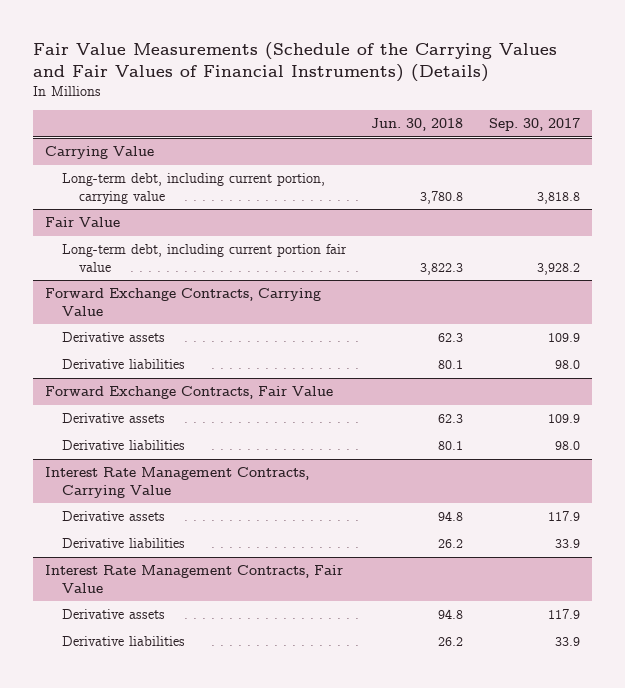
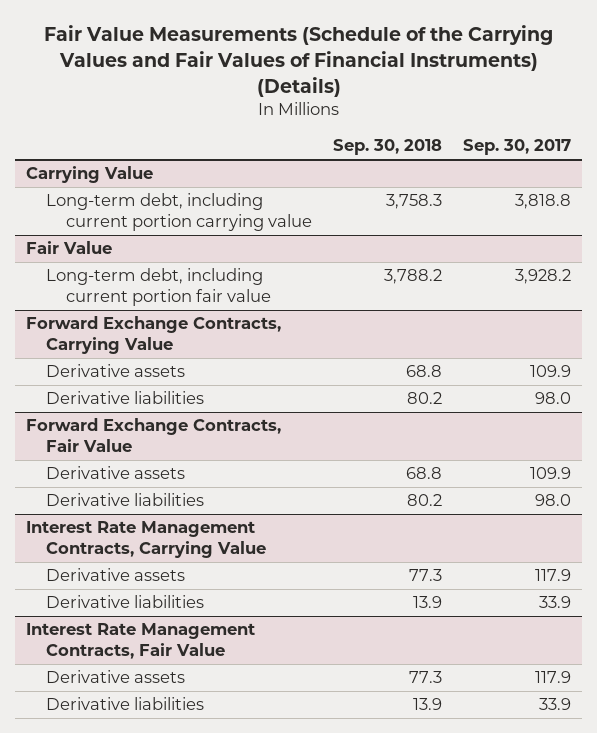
- | Jun. 30, 2018 | Sep. 30, 2017
+ | Sep. 30, 2018 | Sep. 30, 2017
@ Carrying Value
- Long-term debt, including current portion, carrying value | 3,780.8 | 3,818.8
+ Long-term debt, including current portion carrying value | 3,758.3 | 3,818.8

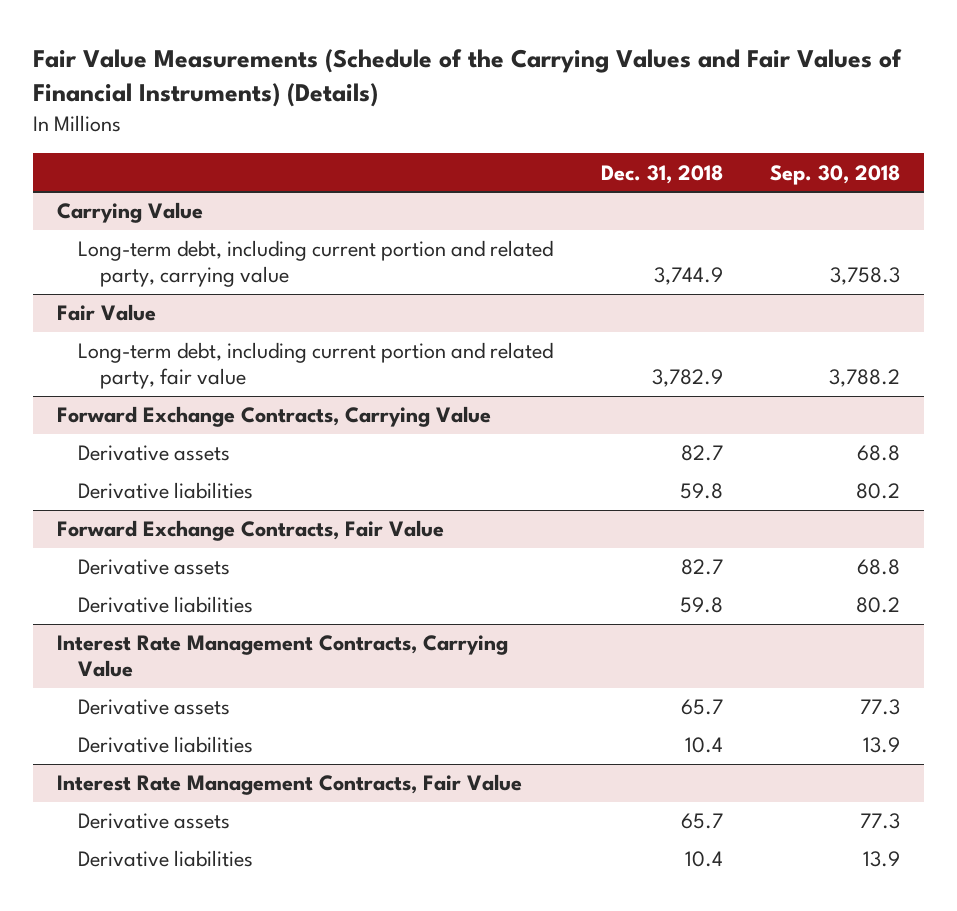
- | Sep. 30, 2018 | Sep. 30, 2017
+ | Dec. 31, 2018 | Sep. 30, 2018
@ Carrying Value
- Long-term debt, including current portion carrying value | 3,758.3 | 3,818.8
+ Long-term debt, including current portion and related party, carrying value | 3,744.9 | 3,758.3
@ Fair Value
- Long-term debt, including current portion fair value | 3,788.2 | 3,928.2
+ Long-term debt, including current portion and related party, fair value | 3,782.9 | 3,788.2

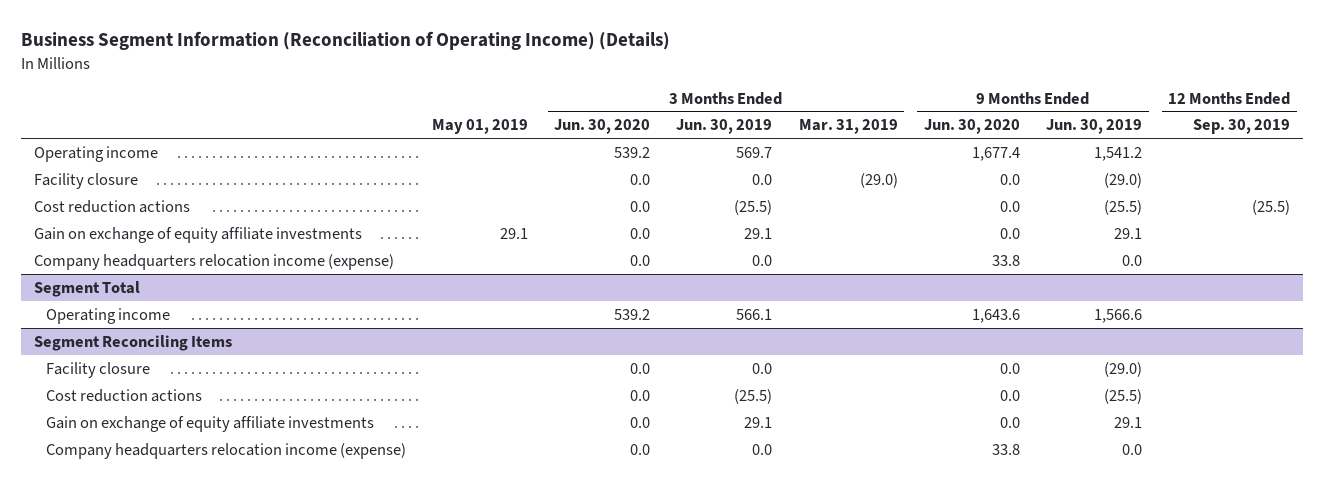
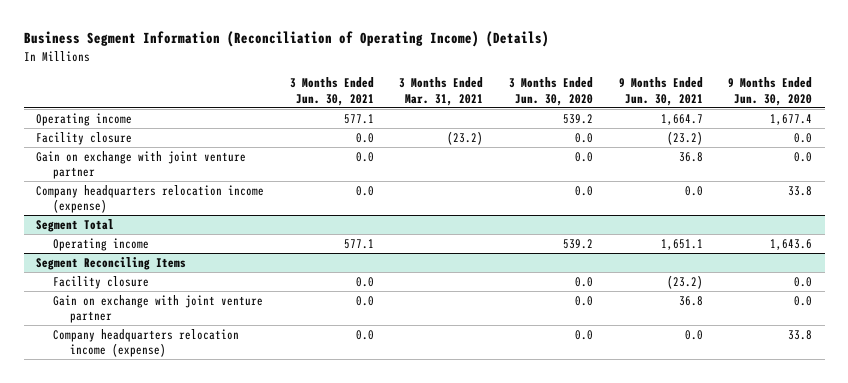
- | May 01, 2019 | 3 Months Ended Jun. 30, 2020 | 3 Months Ended Jun. 30, 2019 | 3 Months Ended Mar. 31, 2019 | 9 Months Ended Jun. 30, 2020 | 9 Months Ended Jun. 30, 2019 | 12 Months Ended Sep. 30, 2019
+ | 3 Months Ended Jun. 30, 2021 | 3 Months Ended Mar. 31, 2021 | 3 Months Ended Jun. 30, 2020 | 9 Months Ended Jun. 30, 2021 | 9 Months Ended Jun. 30, 2020
- Cost reduction actions | | 0.0 | (25.5) | | 0.0 | (25.5) | (25.5)
- Gain on exchange of equity affiliate investments | 29.1 | 0.0 | 29.1 | | 0.0 | 29.1 |
+ Gain on exchange with joint venture partner | 0.0 | | 0.0 | 36.8 | 0.0
@ Segment Reconciling Items
- Cost reduction actions | | 0.0 | (25.5) | | 0.0 | (25.5) |
- Gain on exchange of equity affiliate investments | | 0.0 | 29.1 | | 0.0 | 29.1 |
+ Gain on exchange with joint venture partner | 0.0 | | 0.0 | 36.8 | 0.0

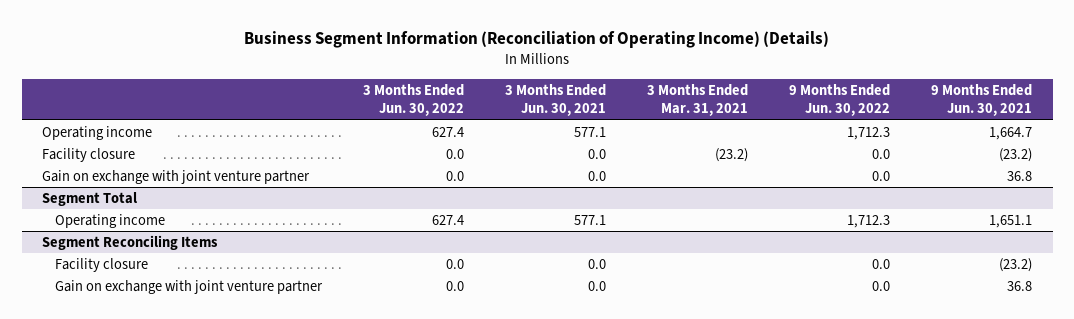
- | 3 Months Ended Jun. 30, 2021 | 3 Months Ended Mar. 31, 2021 | 3 Months Ended Jun. 30, 2020 | 9 Months Ended Jun. 30, 2021 | 9 Months Ended Jun. 30, 2020
+ | 3 Months Ended Jun. 30, 2022 | 3 Months Ended Jun. 30, 2021 | 3 Months Ended Mar. 31, 2021 | 9 Months Ended Jun. 30, 2022 | 9 Months Ended Jun. 30, 2021
- Company headquarters relocation income (expense) | 0.0 | | 0.0 | 0.0 | 33.8
@ Segment Reconciling Items
- Company headquarters relocation income (expense) | 0.0 | | 0.0 | 0.0 | 33.8

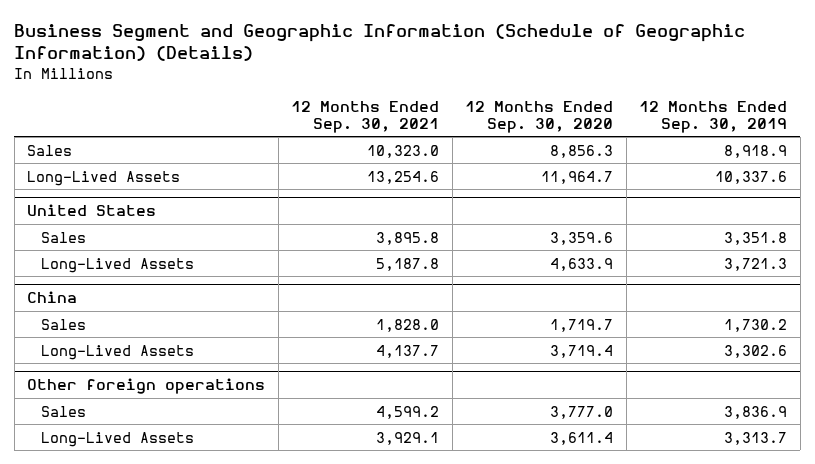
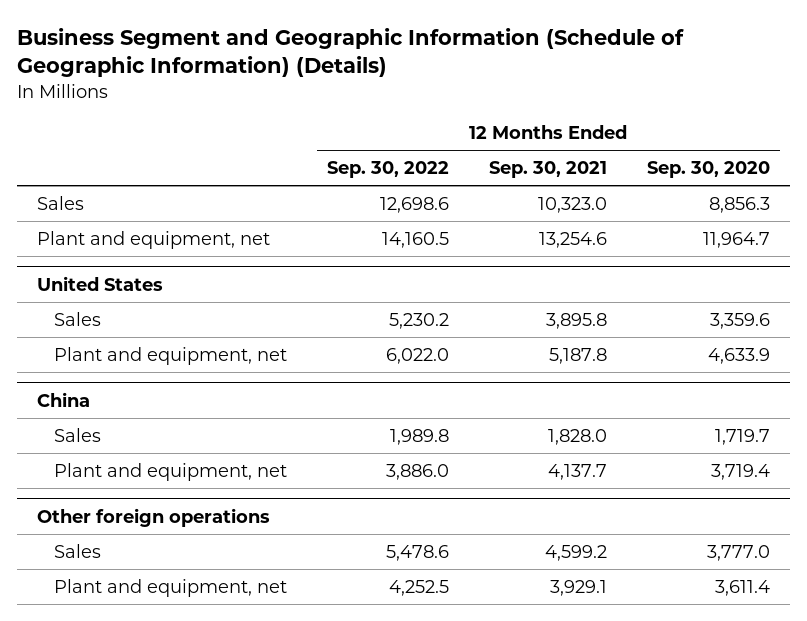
- | 12 Months Ended Sep. 30, 2021 | 12 Months Ended Sep. 30, 2020 | 12 Months Ended Sep. 30, 2019
+ | 12 Months Ended Sep. 30, 2022 | 12 Months Ended Sep. 30, 2021 | 12 Months Ended Sep. 30, 2020
- Long-Lived Assets | 13,254.6 | 11,964.7 | 10,337.6
+ Plant and equipment, net | 14,160.5 | 13,254.6 | 11,964.7
@ United States
- Long-Lived Assets | 5,187.8 | 4,633.9 | 3,721.3
+ Plant and equipment, net | 6,022.0 | 5,187.8 | 4,633.9
@ China
- Long-Lived Assets | 4,137.7 | 3,719.4 | 3,302.6
+ Plant and equipment, net | 3,886.0 | 4,137.7 | 3,719.4
@ Other foreign operations
- Long-Lived Assets | 3,929.1 | 3,611.4 | 3,313.7
+ Plant and equipment, net | 4,252.5 | 3,929.1 | 3,611.4

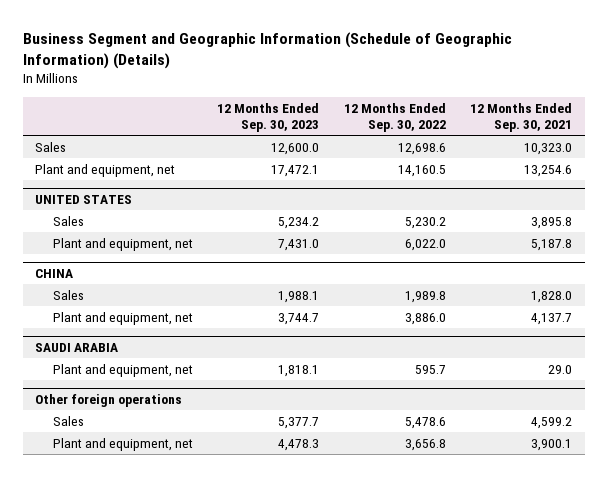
- | 12 Months Ended Sep. 30, 2022 | 12 Months Ended Sep. 30, 2021 | 12 Months Ended Sep. 30, 2020
+ | 12 Months Ended Sep. 30, 2023 | 12 Months Ended Sep. 30, 2022 | 12 Months Ended Sep. 30, 2021
- United States
+ UNITED STATES
- China
+ CHINA
+ SAUDI ARABIA
+ Plant and equipment, net | 1,818.1 | 595.7 | 29.0
@ Other foreign operations
- Plant and equipment, net | 4,252.5 | 3,929.1 | 3,611.4
+ Plant and equipment, net | 4,478.3 | 3,656.8 | 3,900.1

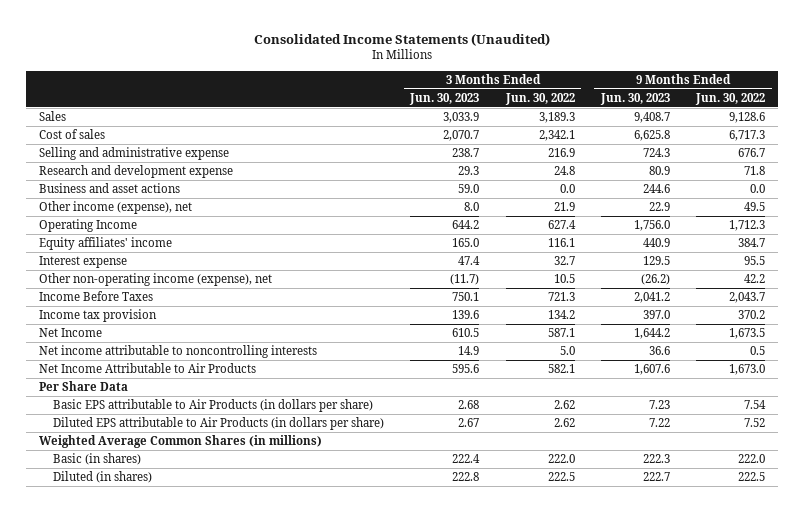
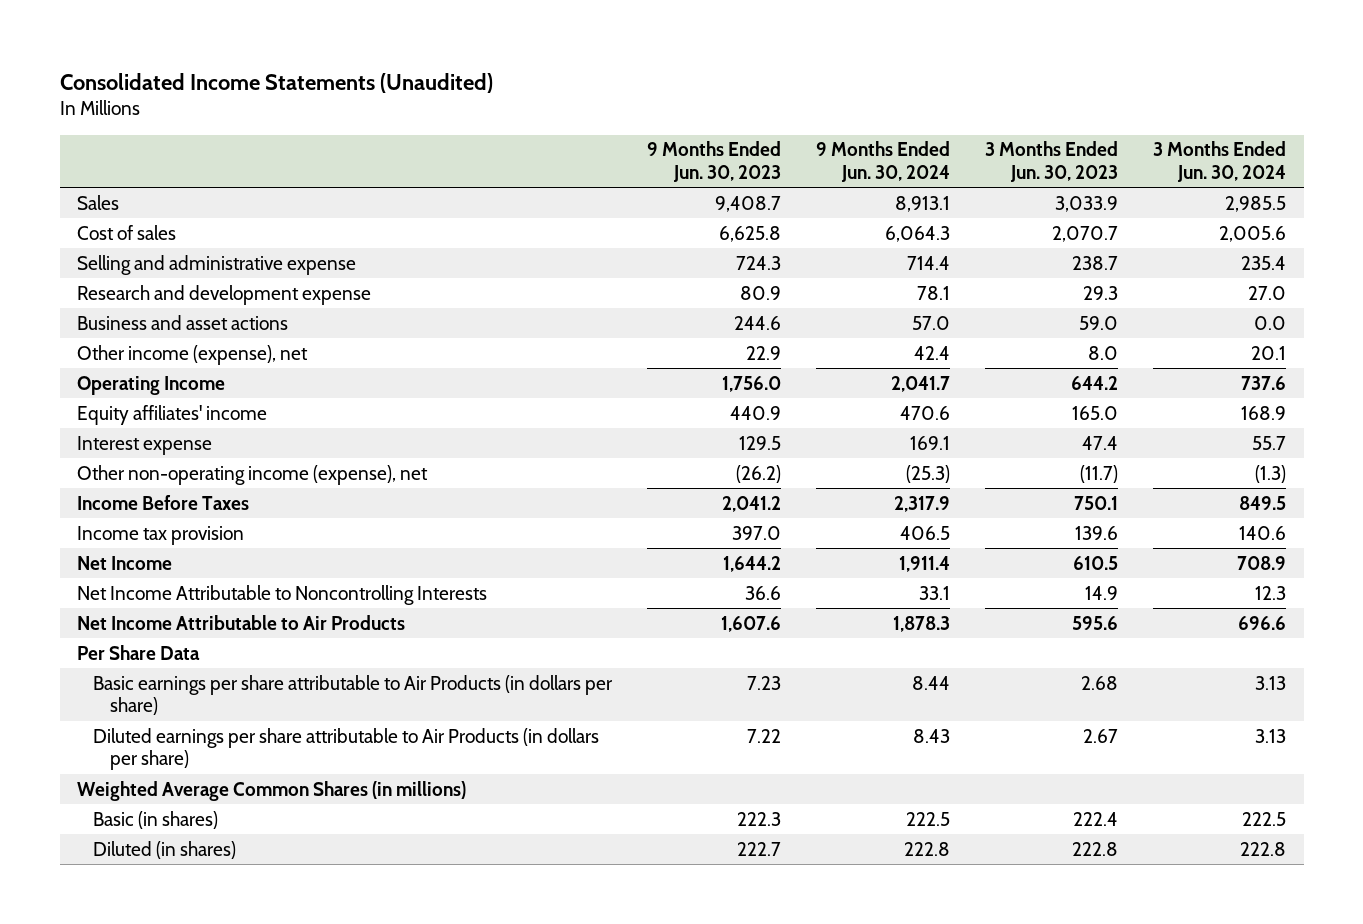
- | 3 Months Ended Jun. 30, 2023 | 3 Months Ended Jun. 30, 2022 | 9 Months Ended Jun. 30, 2023 | 9 Months Ended Jun. 30, 2022
+ | 9 Months Ended Jun. 30, 2023 | 9 Months Ended Jun. 30, 2024 | 3 Months Ended Jun. 30, 2023 | 3 Months Ended Jun. 30, 2024
- Net income attributable to noncontrolling interests | 14.9 | 5.0 | 36.6 | 0.5
+ Net Income Attributable to Noncontrolling Interests | 36.6 | 33.1 | 14.9 | 12.3
- Basic EPS attributable to Air Products (in dollars per share) | 2.68 | 2.62 | 7.23 | 7.54
- Diluted EPS attributable to Air Products (in dollars per share) | 2.67 | 2.62 | 7.22 | 7.52
+ Basic earnings per share attributable to Air Products (in dollars per share) | 7.23 | 8.44 | 2.68 | 3.13
+ Diluted earnings per share attributable to Air Products (in dollars per share) | 7.22 | 8.43 | 2.67 | 3.13

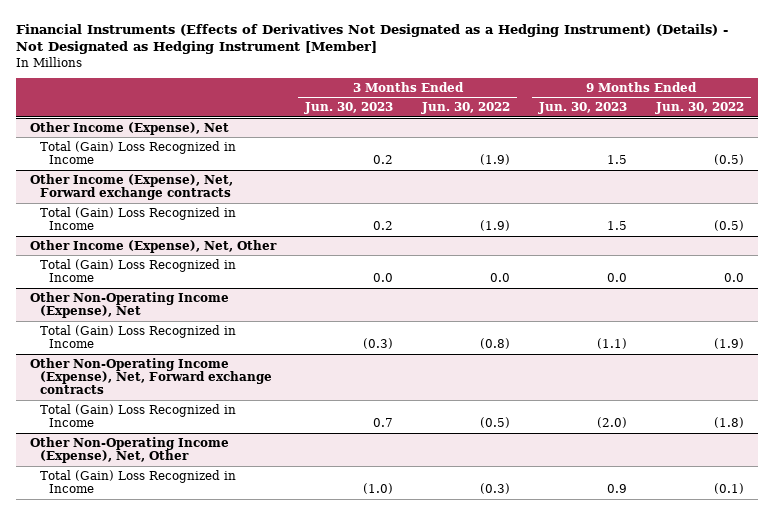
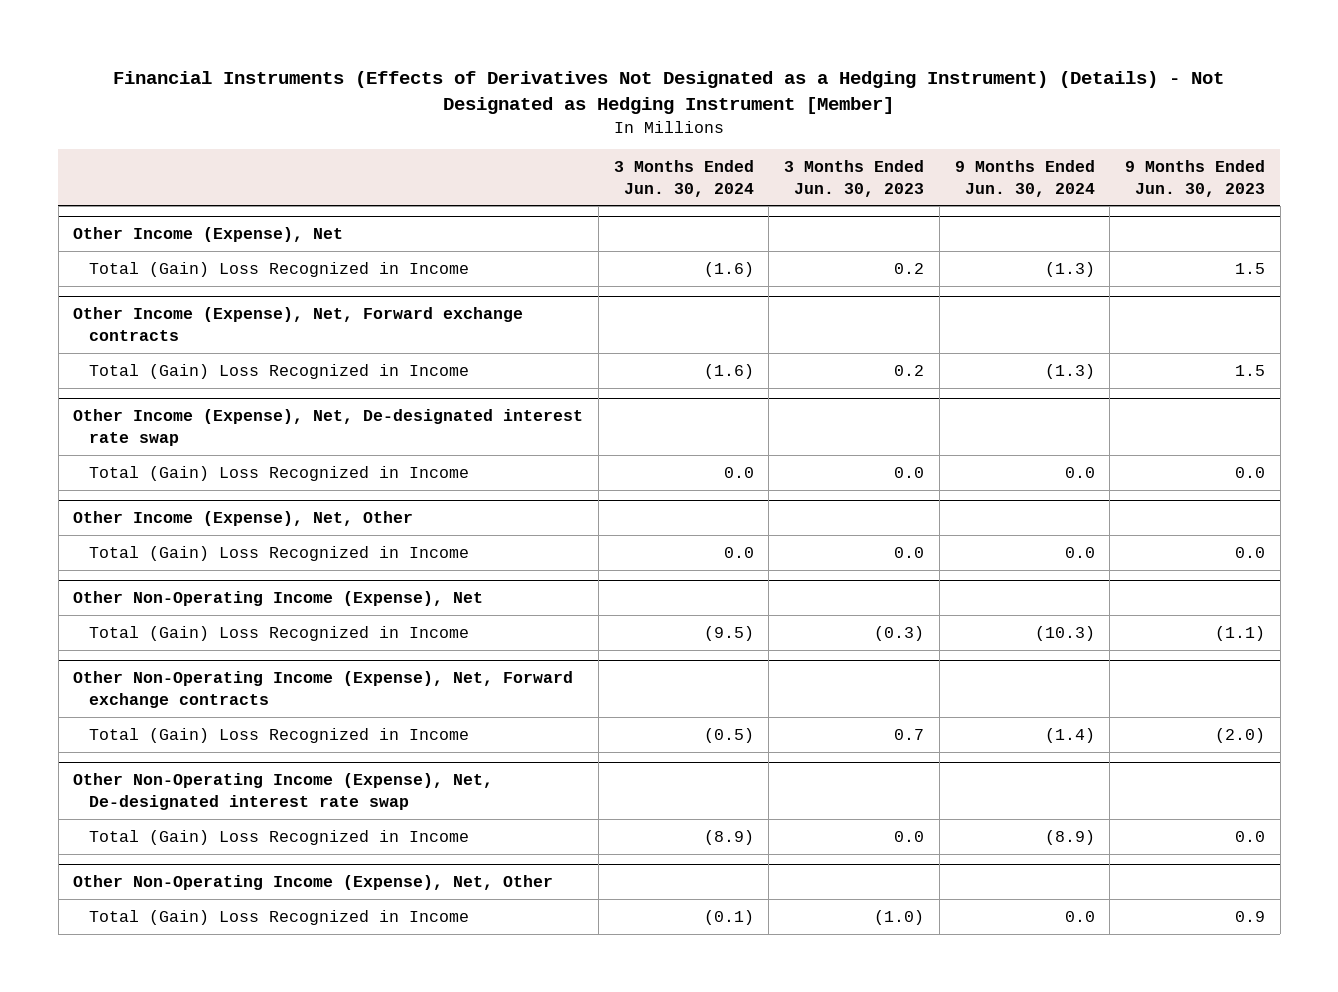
- | 3 Months Ended Jun. 30, 2023 | 3 Months Ended Jun. 30, 2022 | 9 Months Ended Jun. 30, 2023 | 9 Months Ended Jun. 30, 2022
+ | 3 Months Ended Jun. 30, 2024 | 3 Months Ended Jun. 30, 2023 | 9 Months Ended Jun. 30, 2024 | 9 Months Ended Jun. 30, 2023
+ Other Income (Expense), Net, De-designated interest rate swap
+ Total (Gain) Loss Recognized in Income | 0.0 | 0.0 | 0.0 | 0.0
+ Other Non-Operating Income (Expense), Net, De-designated interest rate swap
+ Total (Gain) Loss Recognized in Income | (8.9) | 0.0 | (8.9) | 0.0

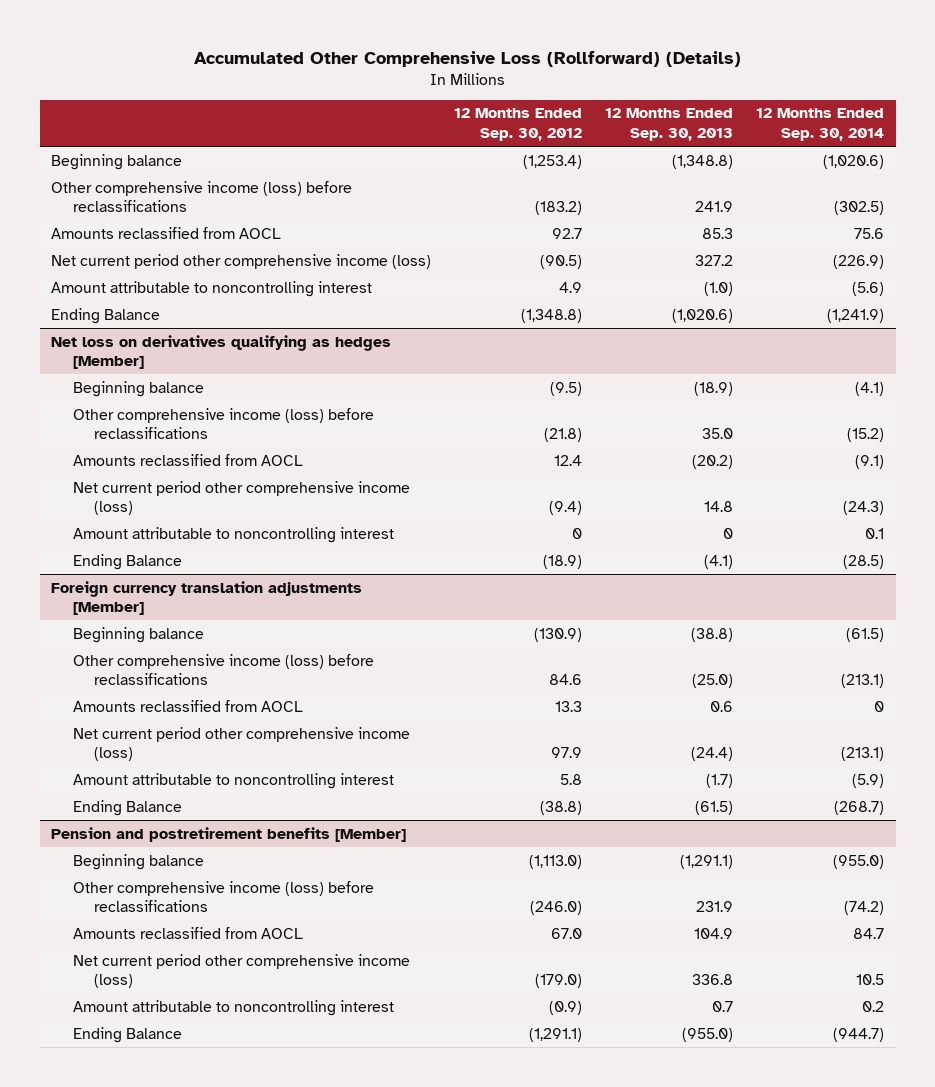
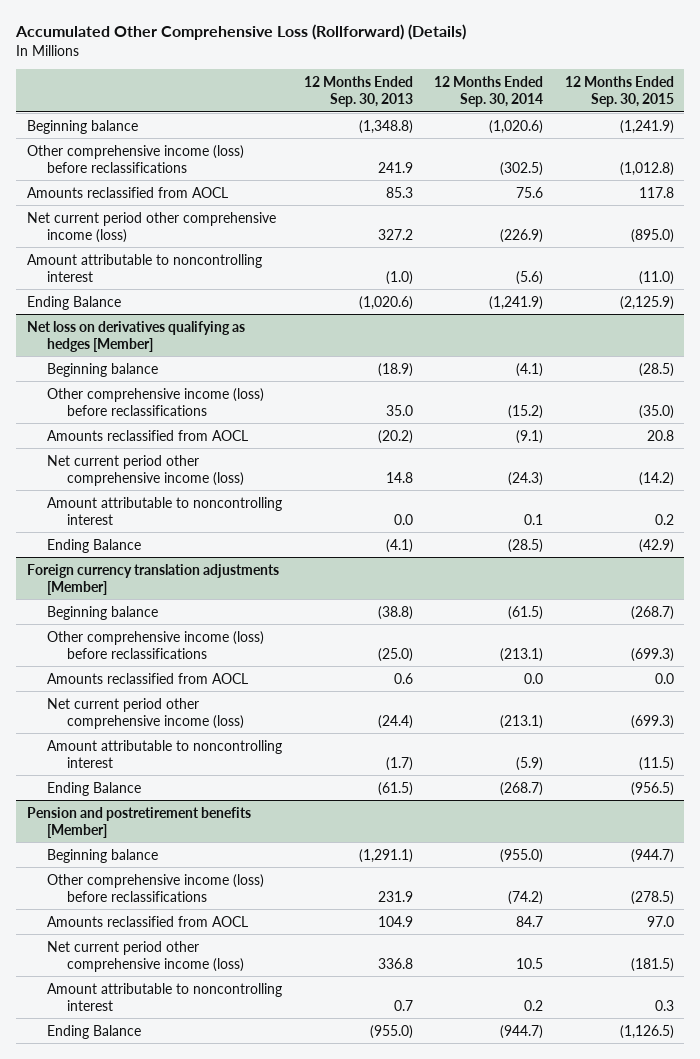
- | 12 Months Ended Sep. 30, 2012 | 12 Months Ended Sep. 30, 2013 | 12 Months Ended Sep. 30, 2014
+ | 12 Months Ended Sep. 30, 2013 | 12 Months Ended Sep. 30, 2014 | 12 Months Ended Sep. 30, 2015
@ Net loss on derivatives qualifying as hedges [Member]
- Amount attributable to noncontrolling interest | 0 | 0 | 0.1
+ Amount attributable to noncontrolling interest | 0.0 | 0.1 | 0.2
@ Foreign currency translation adjustments [Member]
- Amounts reclassified from AOCL | 13.3 | 0.6 | 0
+ Amounts reclassified from AOCL | 0.6 | 0.0 | 0.0

